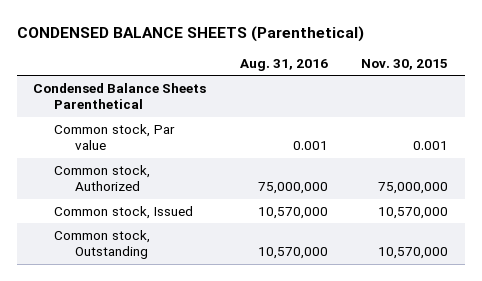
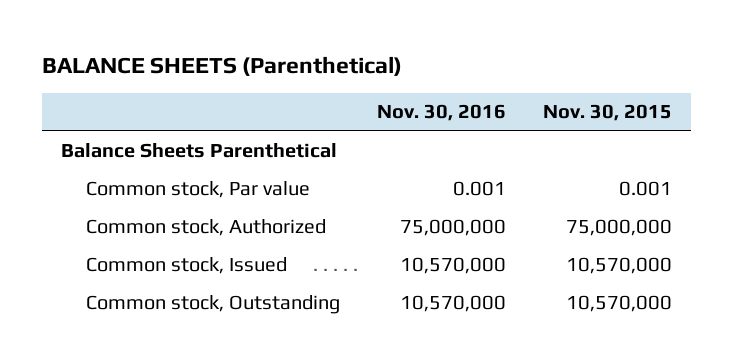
- CONDENSED BALANCE SHEETS (Parenthetical)
+ BALANCE SHEETS (Parenthetical)
- | Aug. 31, 2016 | Nov. 30, 2015
+ | Nov. 30, 2016 | Nov. 30, 2015
- Condensed Balance Sheets Parenthetical
+ Balance Sheets Parenthetical

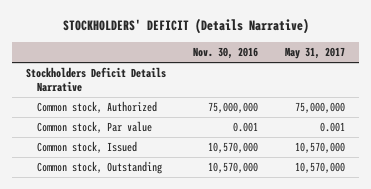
- BALANCE SHEETS (Parenthetical)
+ STOCKHOLDERS' DEFICIT (Details Narrative)
- | Nov. 30, 2016 | Nov. 30, 2015
+ | Nov. 30, 2016 | May 31, 2017
- Balance Sheets Parenthetical
+ Stockholders Deficit Details Narrative
moved down: Common stock, Par value | 0.001 | 0.001

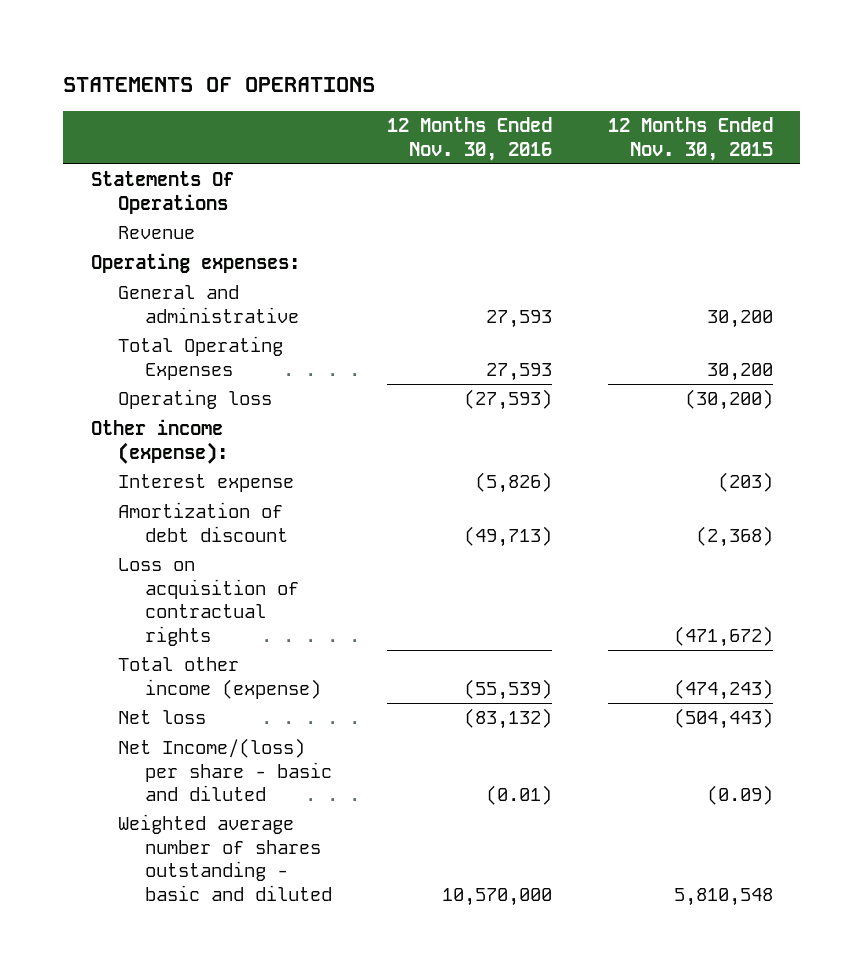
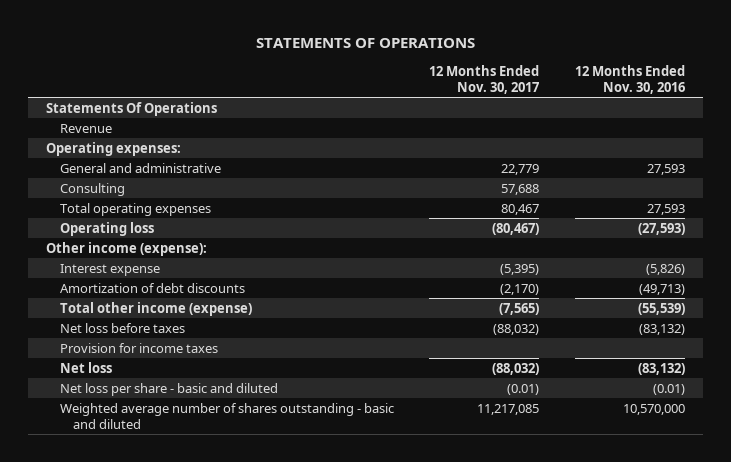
- | 12 Months Ended Nov. 30, 2016 | 12 Months Ended Nov. 30, 2015
+ | 12 Months Ended Nov. 30, 2017 | 12 Months Ended Nov. 30, 2016
- Total Operating Expenses | 27,593 | 30,200
+ Consulting | 57,688 |
+ Total operating expenses | 80,467 | 27,593
- Amortization of debt discount | (49,713) | (2,368)
- Loss on acquisition of contractual rights | | (471,672)
+ Amortization of debt discounts | (2,170) | (49,713)
+ Net loss before taxes | (88,032) | (83,132)
+ Provision for income taxes
- Net Income/(loss) per share - basic and diluted | (0.01) | (0.09)
+ Net loss per share - basic and diluted | (0.01) | (0.01)

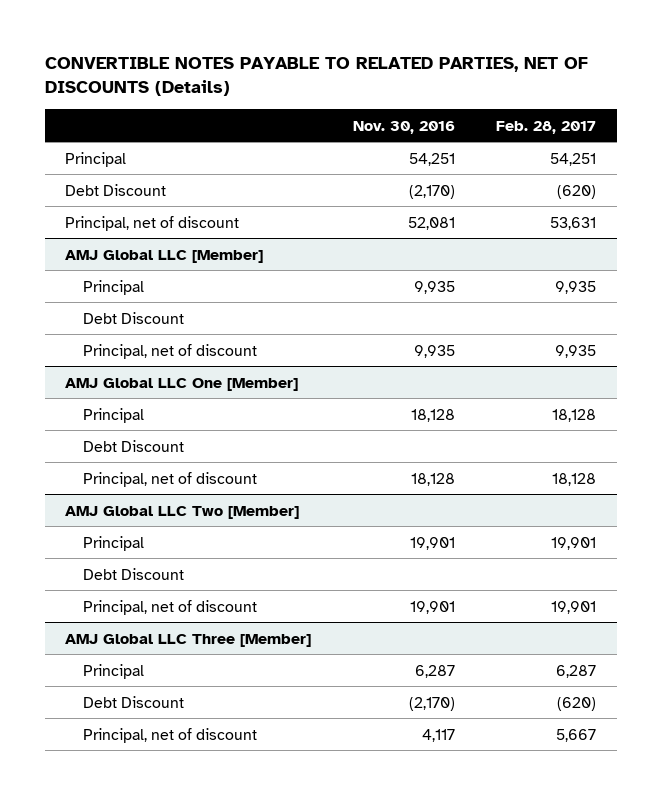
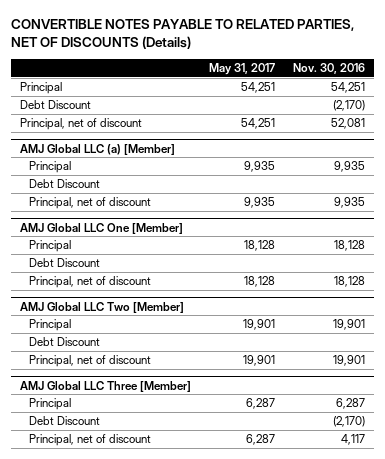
- | Nov. 30, 2016 | Feb. 28, 2017
+ | May 31, 2017 | Nov. 30, 2016
- AMJ Global LLC [Member]
+ AMJ Global LLC (a) [Member]

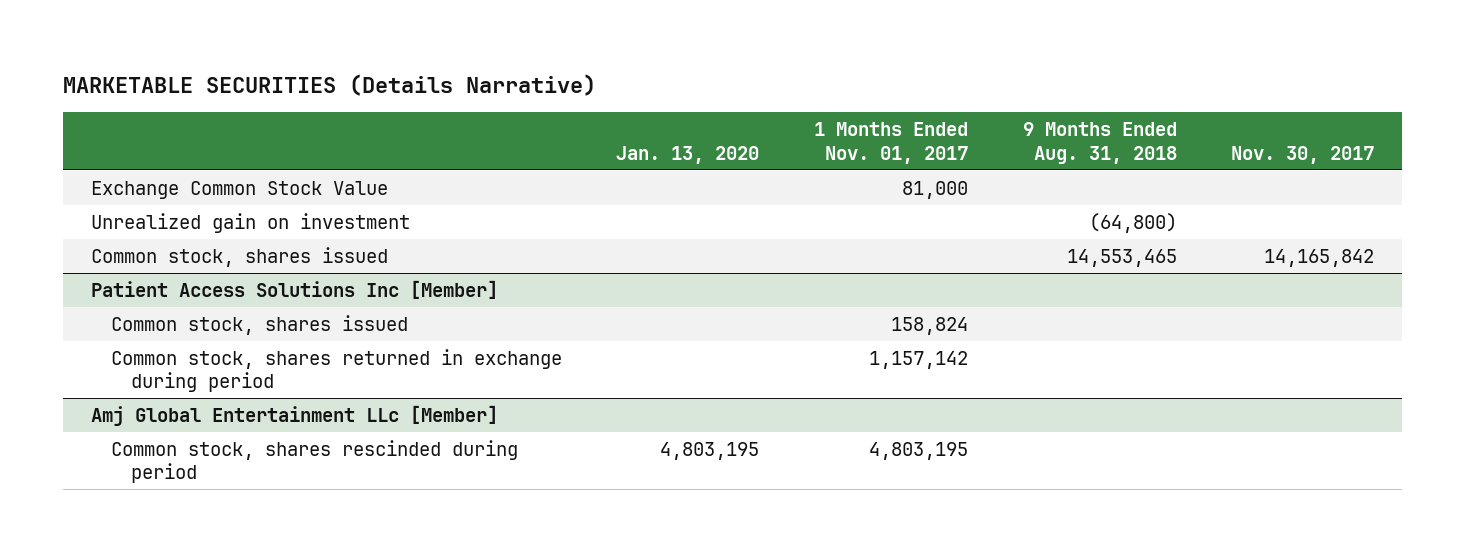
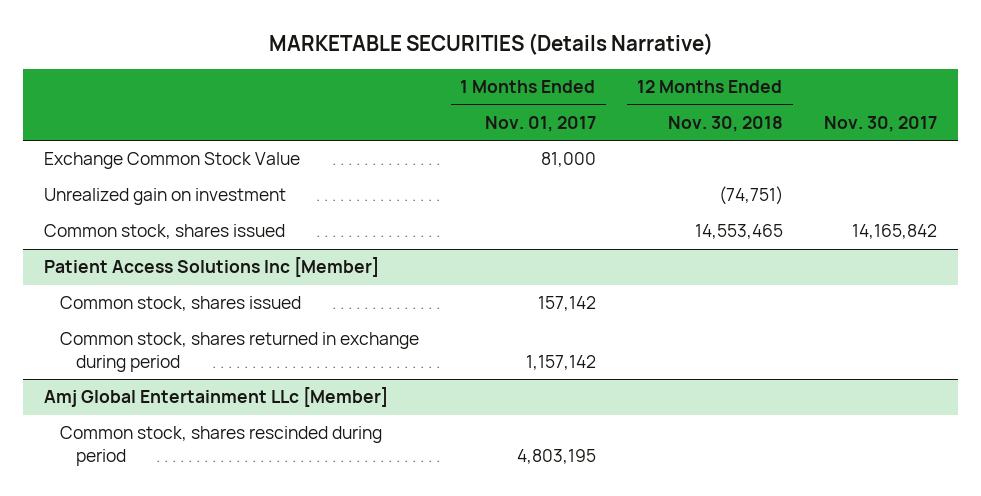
- | Jan. 13, 2020 | 1 Months Ended Nov. 01, 2017 | 9 Months Ended Aug. 31, 2018 | Nov. 30, 2017
+ | 1 Months Ended Nov. 01, 2017 | 12 Months Ended Nov. 30, 2018 | Nov. 30, 2017
@ Patient Access Solutions Inc [Member]
- Common stock, shares issued | | 158,824 | |
+ Common stock, shares issued | 157,142 | |

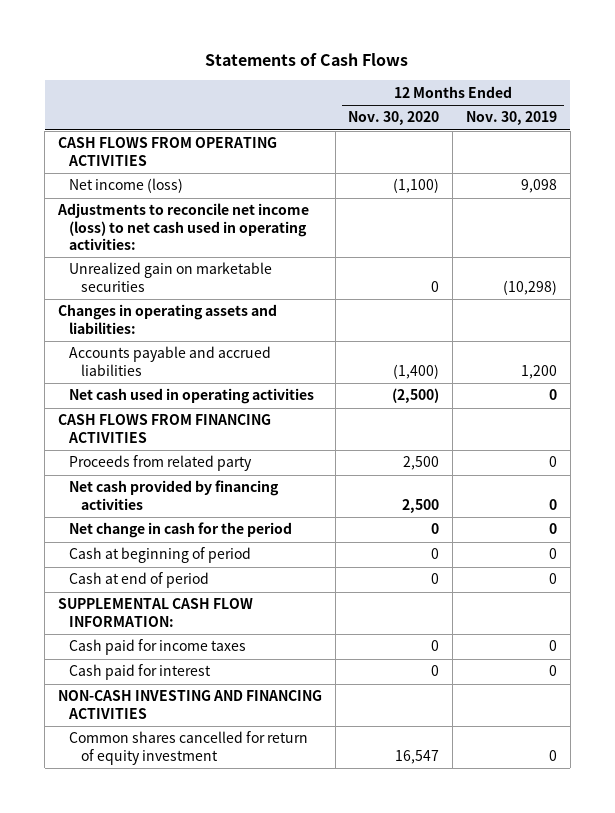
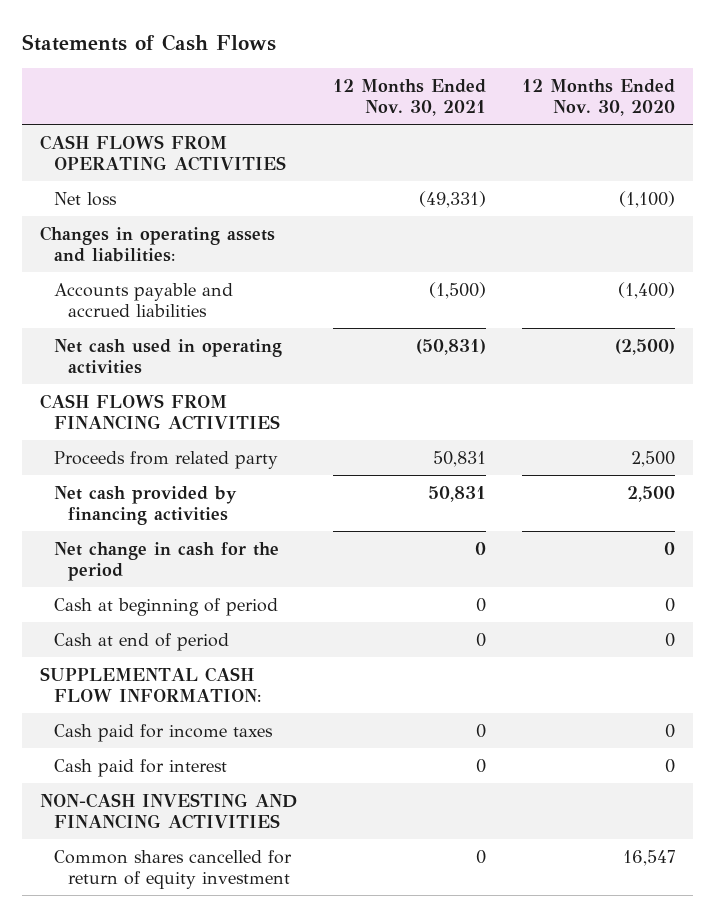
- | 12 Months Ended Nov. 30, 2020 | 12 Months Ended Nov. 30, 2019
+ | 12 Months Ended Nov. 30, 2021 | 12 Months Ended Nov. 30, 2020
- Net income (loss) | (1,100) | 9,098
- Adjustments to reconcile net income (loss) to net cash used in operating activities:
- Unrealized gain on marketable securities | 0 | (10,298)
+ Net loss | (49,331) | (1,100)

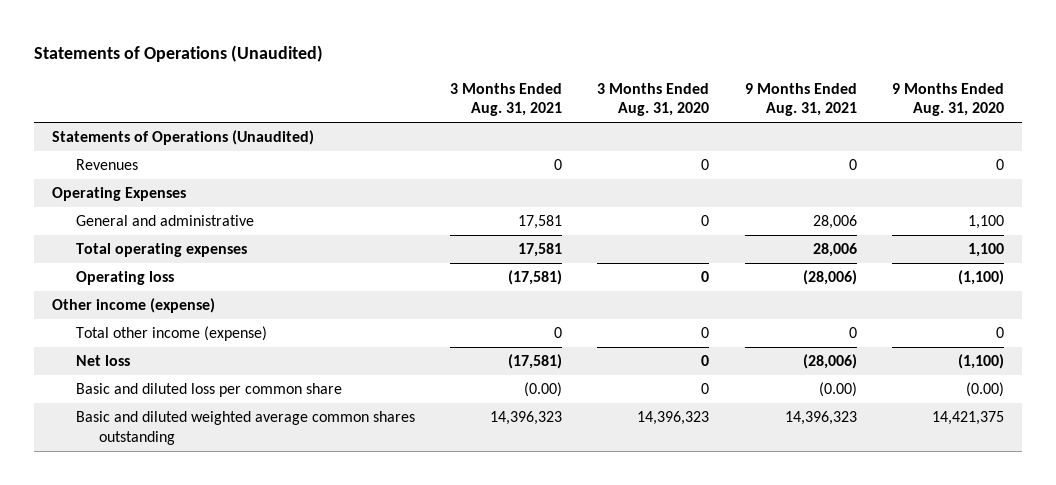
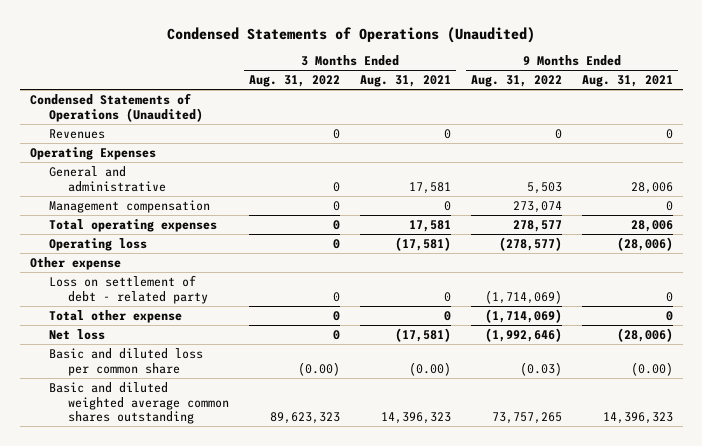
- Statements of Operations (Unaudited)
+ Condensed Statements of Operations (Unaudited)
- | 3 Months Ended Aug. 31, 2021 | 3 Months Ended Aug. 31, 2020 | 9 Months Ended Aug. 31, 2021 | 9 Months Ended Aug. 31, 2020
+ | 3 Months Ended Aug. 31, 2022 | 3 Months Ended Aug. 31, 2021 | 9 Months Ended Aug. 31, 2022 | 9 Months Ended Aug. 31, 2021
- Statements of Operations (Unaudited)
+ Condensed Statements of Operations (Unaudited)
+ Management compensation | 0 | 0 | 273,074 | 0
- Other income (expense)
- Total other income (expense) | 0 | 0 | 0 | 0
+ Other expense
+ Loss on settlement of debt - related party | 0 | 0 | (1,714,069) | 0
+ Total other expense | 0 | 0 | (1,714,069) | 0

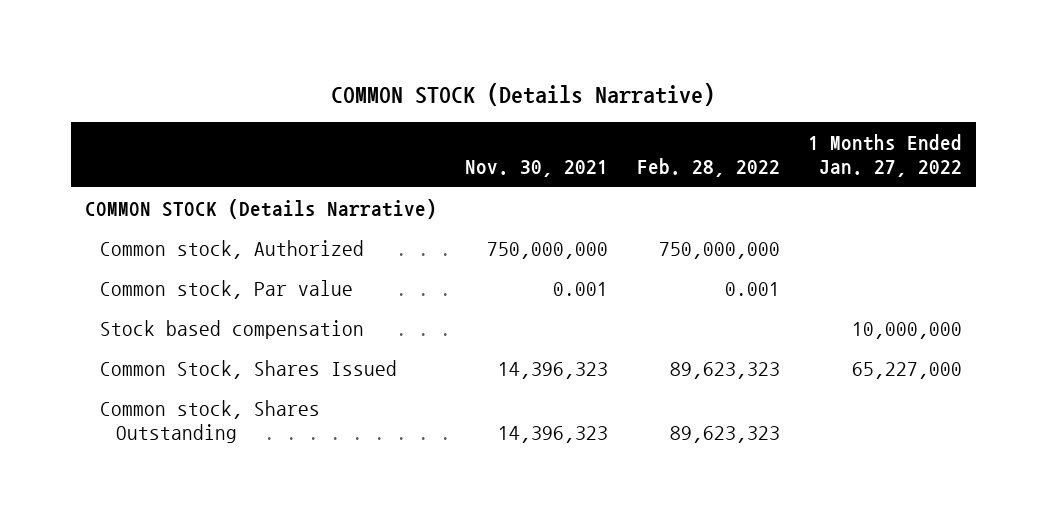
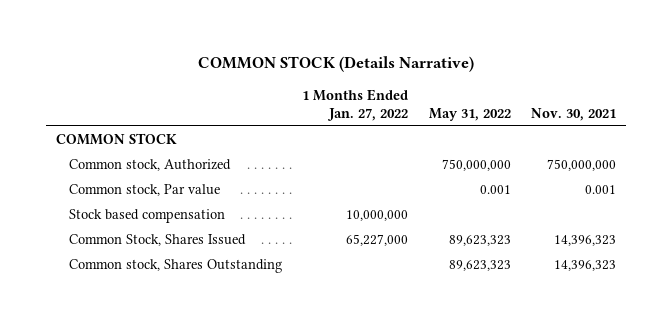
- | Nov. 30, 2021 | Feb. 28, 2022 | 1 Months Ended Jan. 27, 2022
+ | 1 Months Ended Jan. 27, 2022 | May 31, 2022 | Nov. 30, 2021
- COMMON STOCK (Details Narrative)
+ COMMON STOCK

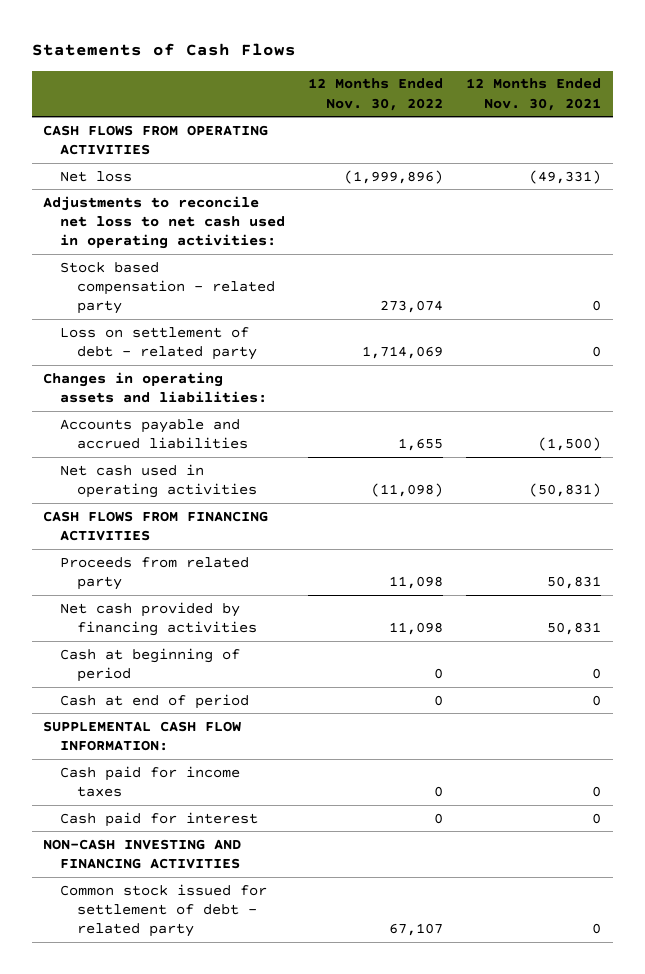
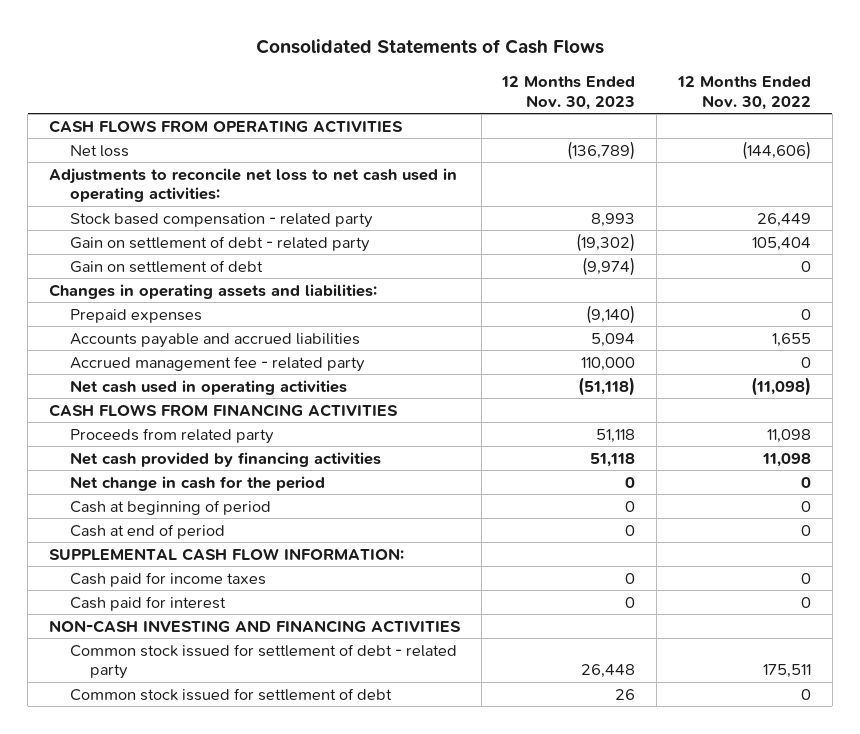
- Statements of Cash Flows
+ Consolidated Statements of Cash Flows
- | 12 Months Ended Nov. 30, 2022 | 12 Months Ended Nov. 30, 2021
+ | 12 Months Ended Nov. 30, 2023 | 12 Months Ended Nov. 30, 2022
- Net loss | (1,999,896) | (49,331)
+ Net loss | (136,789) | (144,606)
- Stock based compensation - related party | 273,074 | 0
- Loss on settlement of debt - related party | 1,714,069 | 0
+ Stock based compensation - related party | 8,993 | 26,449
+ Gain on settlement of debt - related party | (19,302) | 105,404
+ Gain on settlement of debt | (9,974) | 0
+ Prepaid expenses | (9,140) | 0
+ Accrued management fee - related party | 110,000 | 0
+ Net change in cash for the period | 0 | 0
- Common stock issued for settlement of debt - related party | 67,107 | 0
+ Common stock issued for settlement of debt - related party | 26,448 | 175,511
+ Common stock issued for settlement of debt | 26 | 0

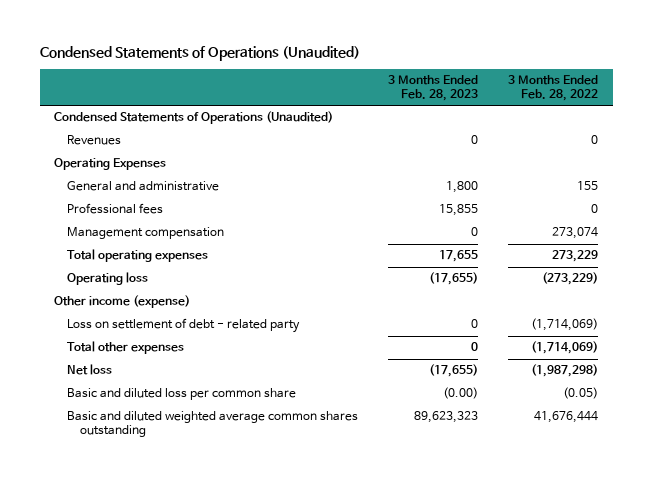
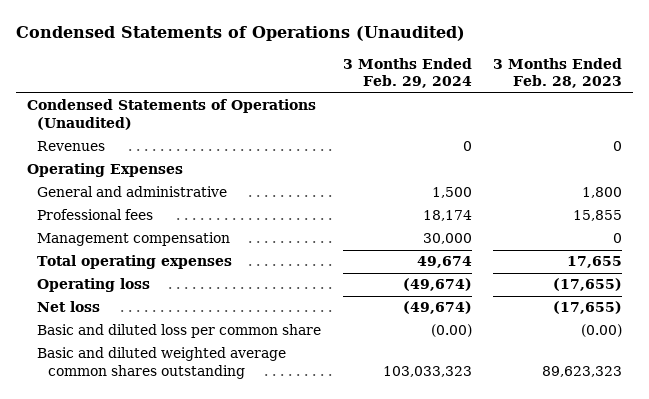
- | 3 Months Ended Feb. 28, 2023 | 3 Months Ended Feb. 28, 2022
+ | 3 Months Ended Feb. 29, 2024 | 3 Months Ended Feb. 28, 2023
- Other income (expense)
- Loss on settlement of debt - related party | 0 | (1,714,069)
- Total other expenses | 0 | (1,714,069)

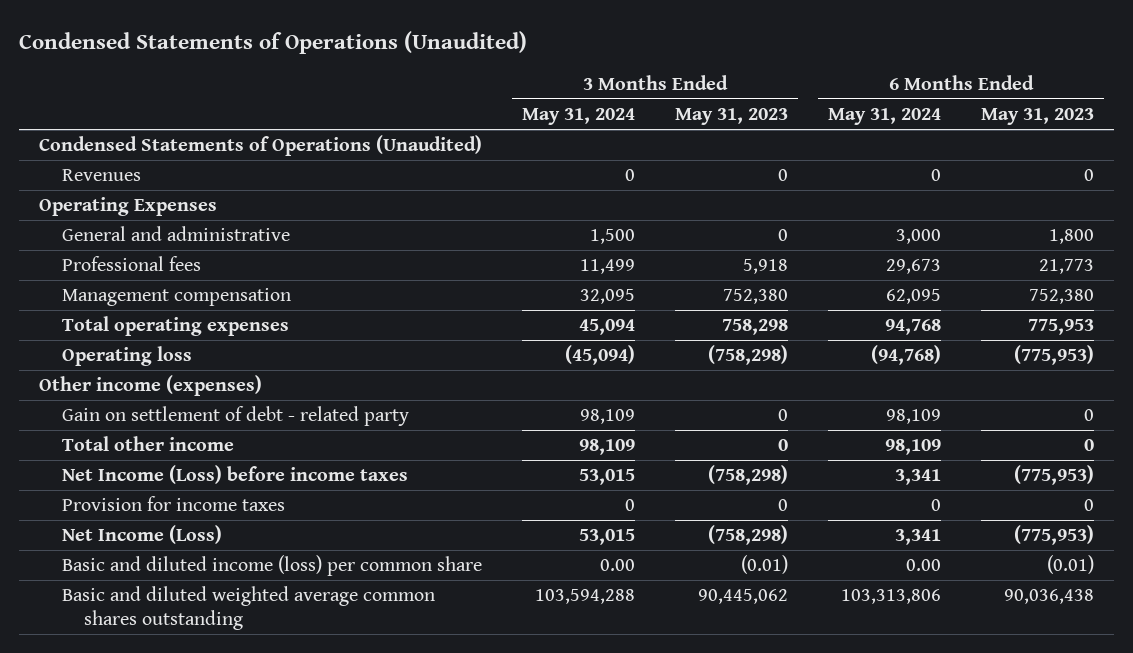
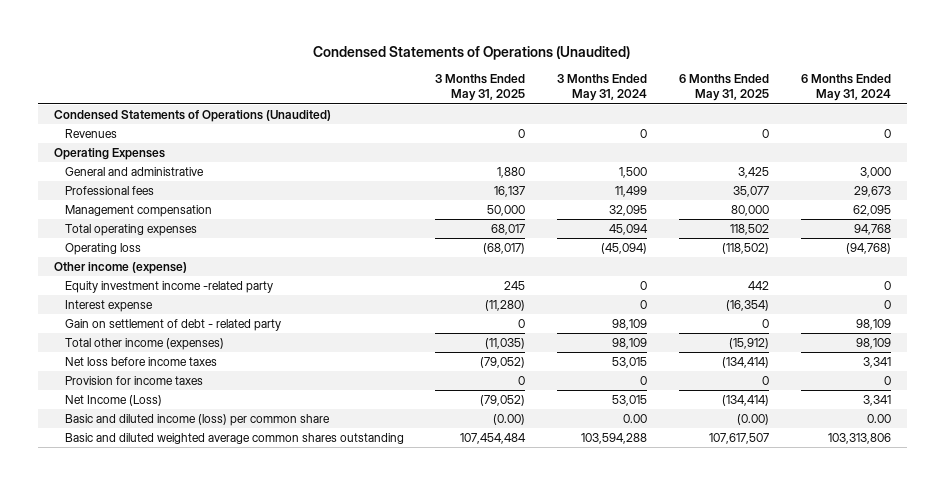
- | 3 Months Ended May 31, 2024 | 3 Months Ended May 31, 2023 | 6 Months Ended May 31, 2024 | 6 Months Ended May 31, 2023
+ | 3 Months Ended May 31, 2025 | 3 Months Ended May 31, 2024 | 6 Months Ended May 31, 2025 | 6 Months Ended May 31, 2024
- Other income (expenses)
+ Other income (expense)
+ Equity investment income -related party | 245 | 0 | 442 | 0
+ Interest expense | (11,280) | 0 | (16,354) | 0
- Total other income | 98,109 | 0 | 98,109 | 0
- Net Income (Loss) before income taxes | 53,015 | (758,298) | 3,341 | (775,953)
+ Total other income (expenses) | (11,035) | 98,109 | (15,912) | 98,109
+ Net loss before income taxes | (79,052) | 53,015 | (134,414) | 3,341

